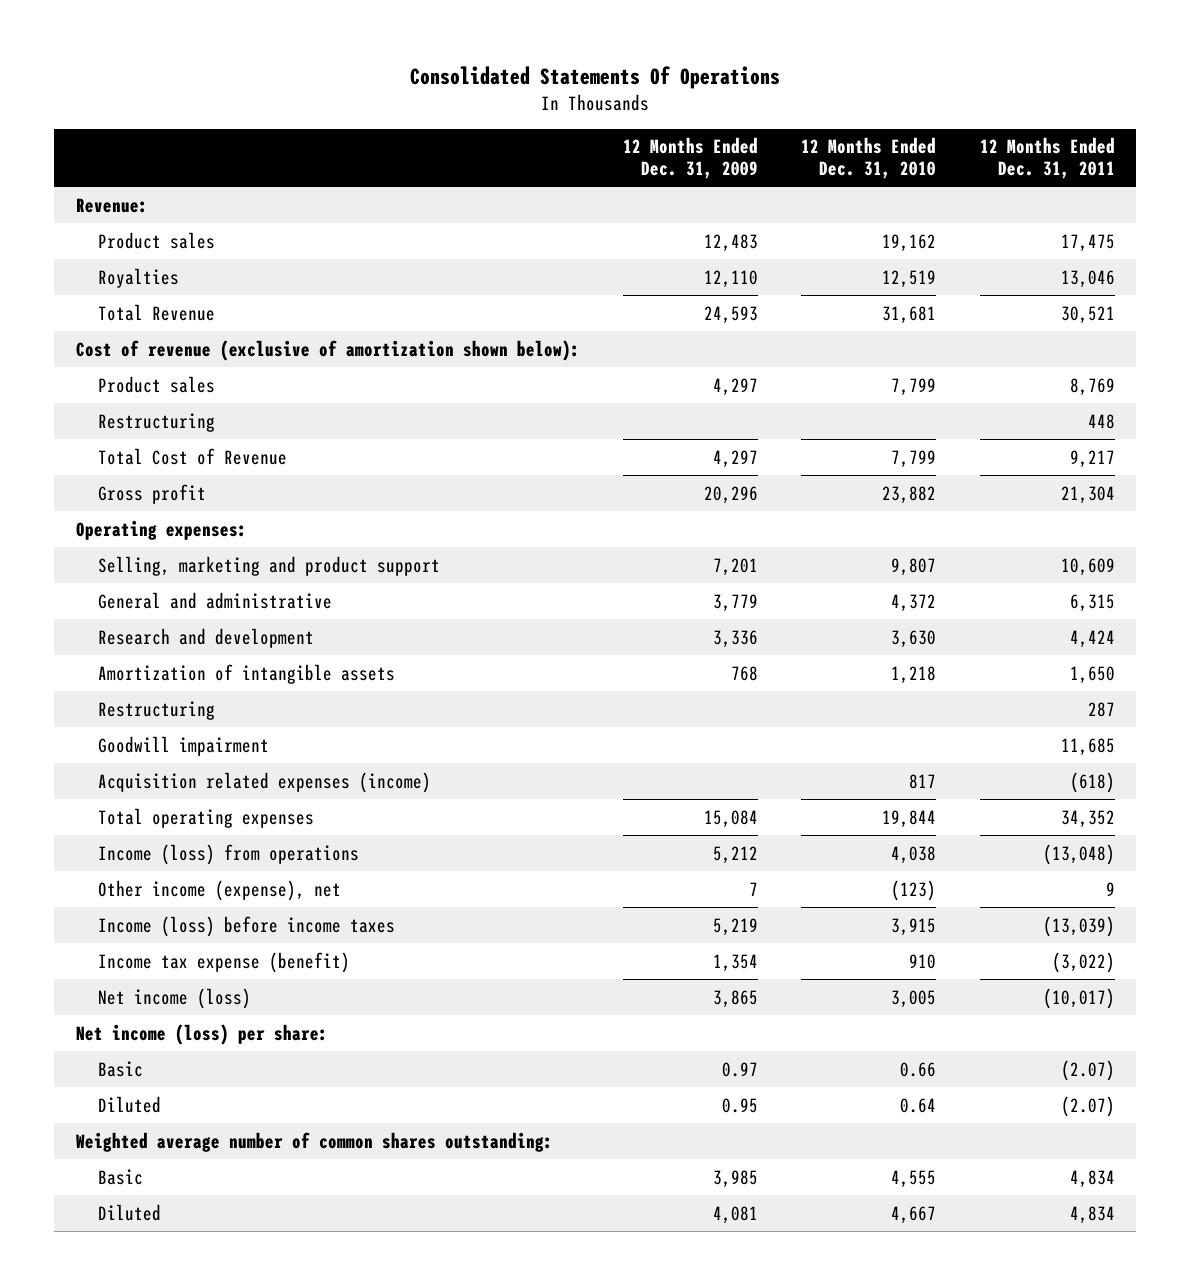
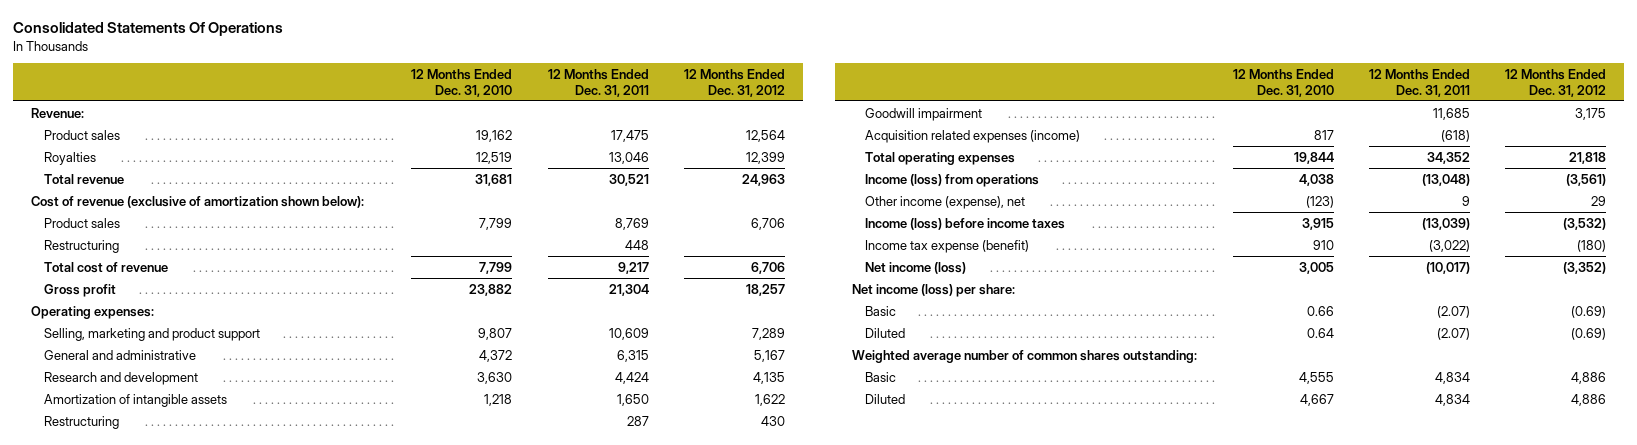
- | 12 Months Ended Dec. 31, 2009 | 12 Months Ended Dec. 31, 2010 | 12 Months Ended Dec. 31, 2011
+ | 12 Months Ended Dec. 31, 2010 | 12 Months Ended Dec. 31, 2011 | 12 Months Ended Dec. 31, 2012
- Total Revenue | 24,593 | 31,681 | 30,521
+ Total revenue | 31,681 | 30,521 | 24,963
- Total Cost of Revenue | 4,297 | 7,799 | 9,217
+ Total cost of revenue | 7,799 | 9,217 | 6,706

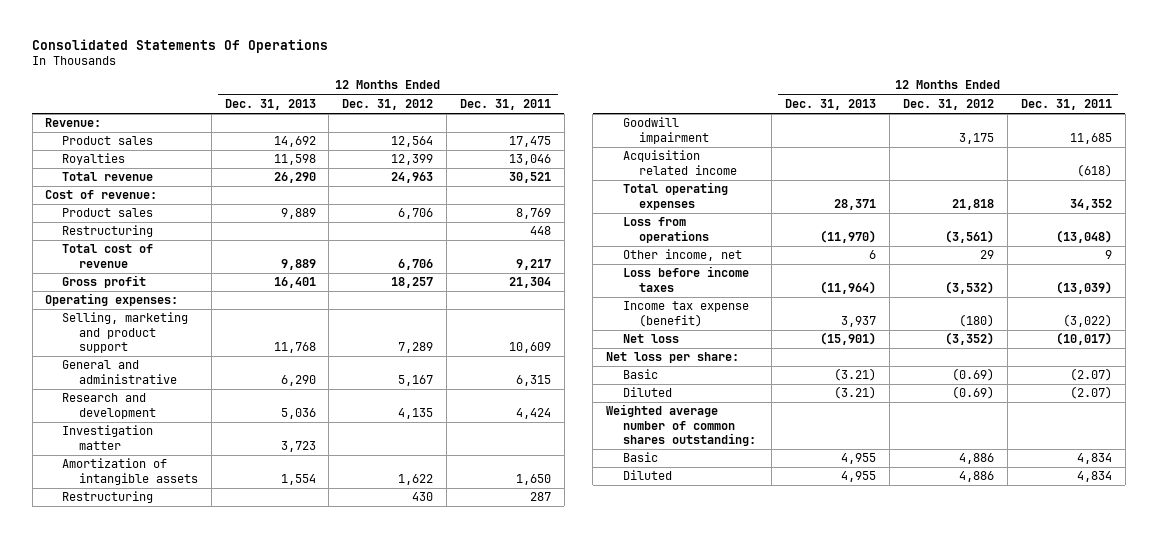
- | 12 Months Ended Dec. 31, 2010 | 12 Months Ended Dec. 31, 2011 | 12 Months Ended Dec. 31, 2012
+ | 12 Months Ended Dec. 31, 2013 | 12 Months Ended Dec. 31, 2012 | 12 Months Ended Dec. 31, 2011
- Cost of revenue (exclusive of amortization shown below):
+ Cost of revenue:
+ Investigation matter | 3,723 | |
- Acquisition related expenses (income) | 817 | (618) |
+ Acquisition related income | | | (618)
- Income (loss) from operations | 4,038 | (13,048) | (3,561)
- Other income (expense), net | (123) | 9 | 29
- Income (loss) before income taxes | 3,915 | (13,039) | (3,532)
+ Loss from operations | (11,970) | (3,561) | (13,048)
+ Other income, net | 6 | 29 | 9
+ Loss before income taxes | (11,964) | (3,532) | (13,039)
- Net income (loss) | 3,005 | (10,017) | (3,352)
- Net income (loss) per share:
+ Net loss | (15,901) | (3,352) | (10,017)
+ Net loss per share:

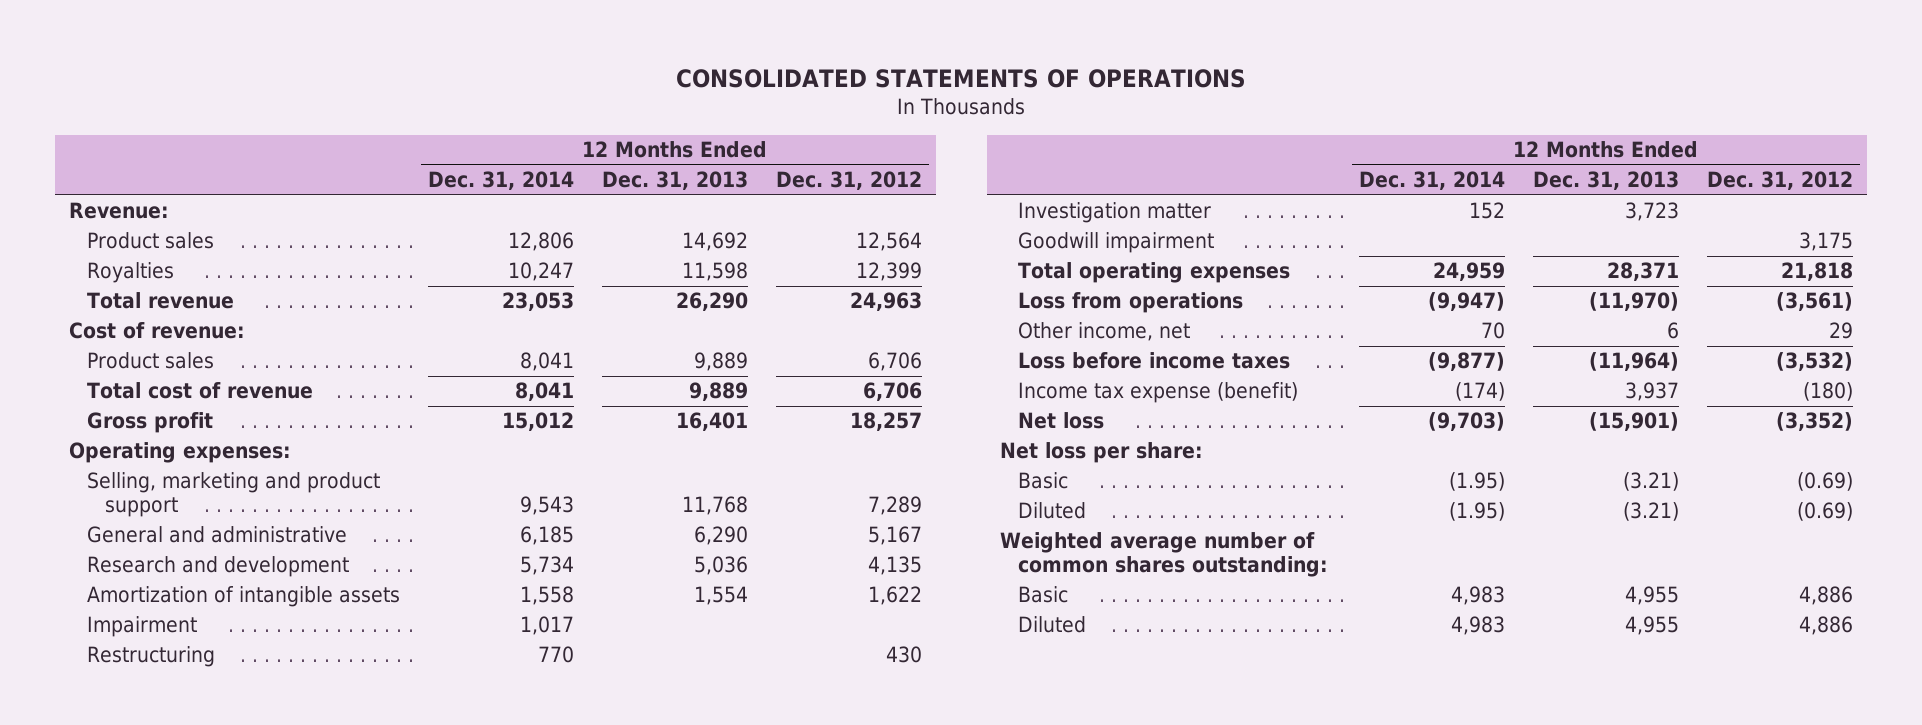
- Consolidated Statements Of Operations
+ CONSOLIDATED STATEMENTS OF OPERATIONS
- | 12 Months Ended Dec. 31, 2013 | 12 Months Ended Dec. 31, 2012 | 12 Months Ended Dec. 31, 2011
+ | 12 Months Ended Dec. 31, 2014 | 12 Months Ended Dec. 31, 2013 | 12 Months Ended Dec. 31, 2012
- Restructuring | | | 448
+ Impairment | 1,017 | |
moved down: Investigation matter | 152 | 3,723 |
- Acquisition related income | | | (618)

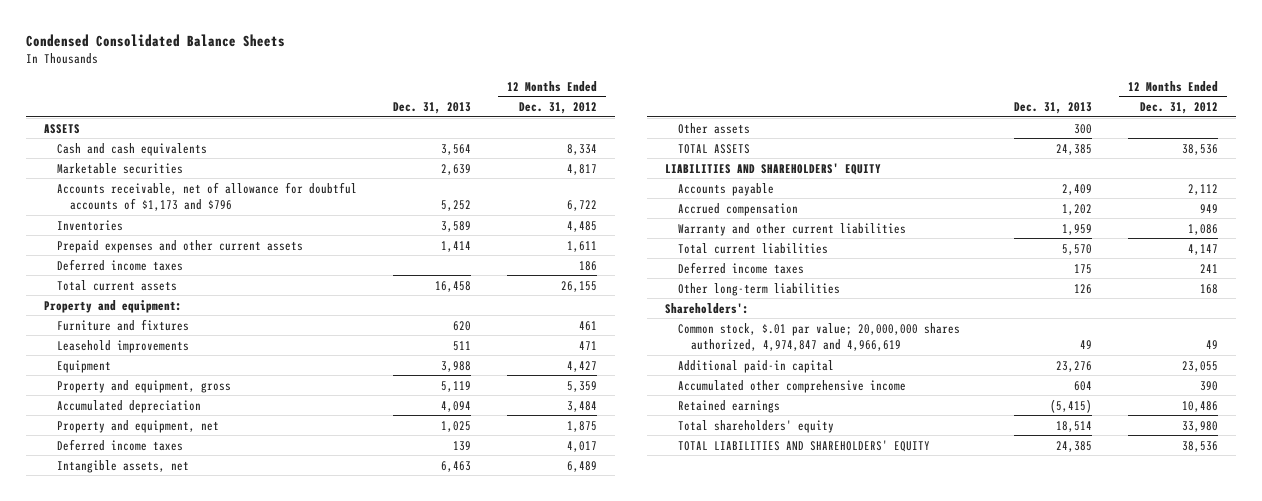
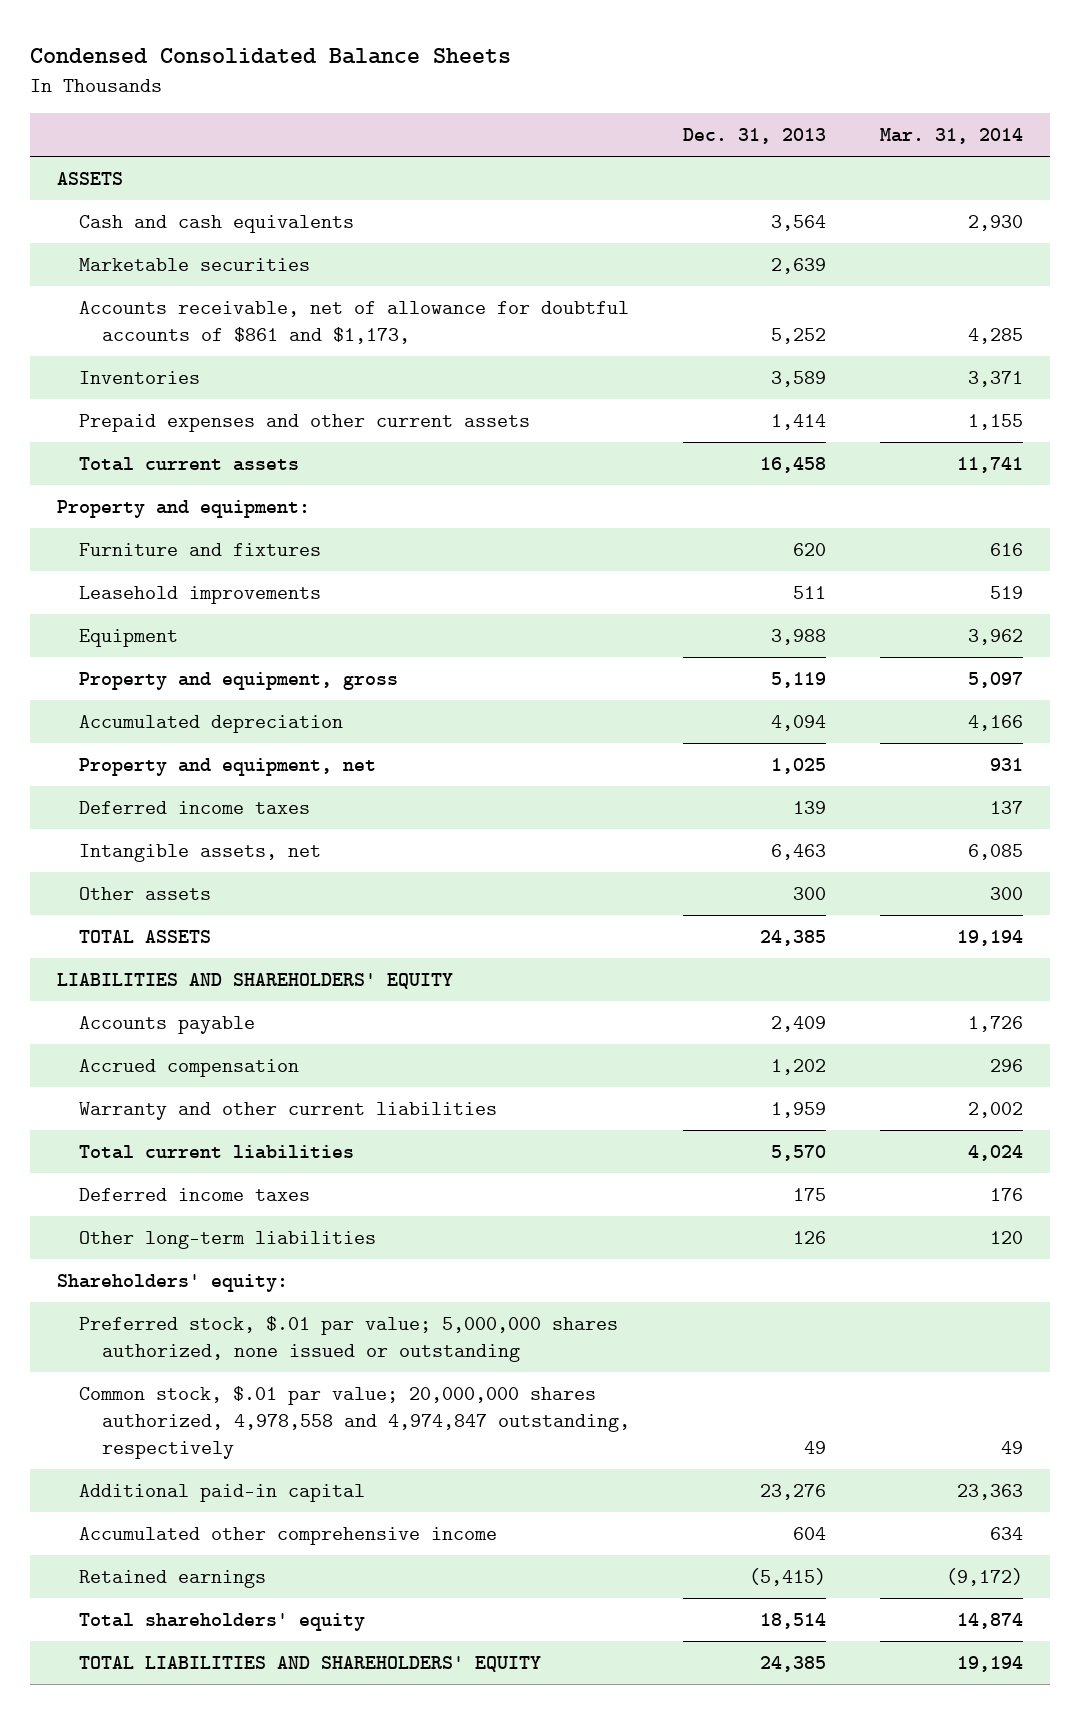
- | Dec. 31, 2013 | 12 Months Ended Dec. 31, 2012
+ | Dec. 31, 2013 | Mar. 31, 2014
- Accounts receivable, net of allowance for doubtful accounts of $1,173 and $796 | 5,252 | 6,722
+ Accounts receivable, net of allowance for doubtful accounts of $861 and $1,173, | 5,252 | 4,285
- Deferred income taxes | | 186
- Shareholders':
- Common stock, $.01 par value; 20,000,000 shares authorized, 4,974,847 and 4,966,619 | 49 | 49
+ Shareholders' equity:
+ Preferred stock, $.01 par value; 5,000,000 shares authorized, none issued or outstanding
+ Common stock, $.01 par value; 20,000,000 shares authorized, 4,978,558 and 4,974,847 outstanding, respectively | 49 | 49

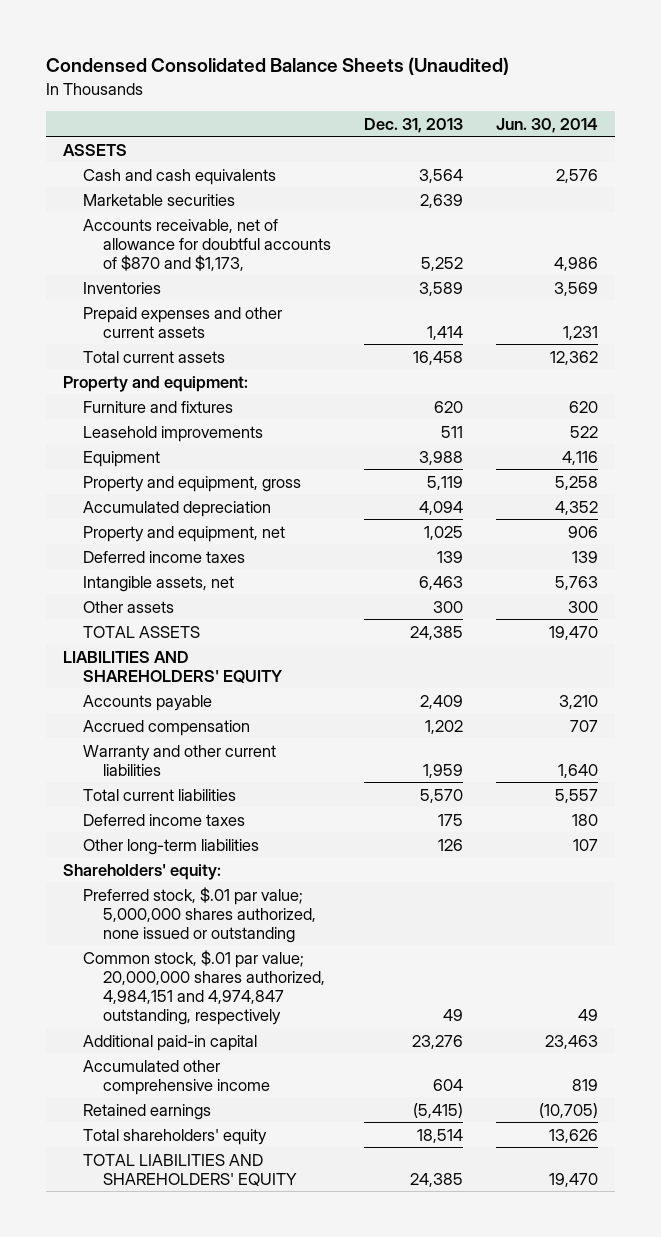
- Condensed Consolidated Balance Sheets
+ Condensed Consolidated Balance Sheets (Unaudited)
- | Dec. 31, 2013 | Mar. 31, 2014
+ | Dec. 31, 2013 | Jun. 30, 2014
- Accounts receivable, net of allowance for doubtful accounts of $861 and $1,173, | 5,252 | 4,285
+ Accounts receivable, net of allowance for doubtful accounts of $870 and $1,173, | 5,252 | 4,986
- Common stock, $.01 par value; 20,000,000 shares authorized, 4,978,558 and 4,974,847 outstanding, respectively | 49 | 49
+ Common stock, $.01 par value; 20,000,000 shares authorized, 4,984,151 and 4,974,847 outstanding, respectively | 49 | 49

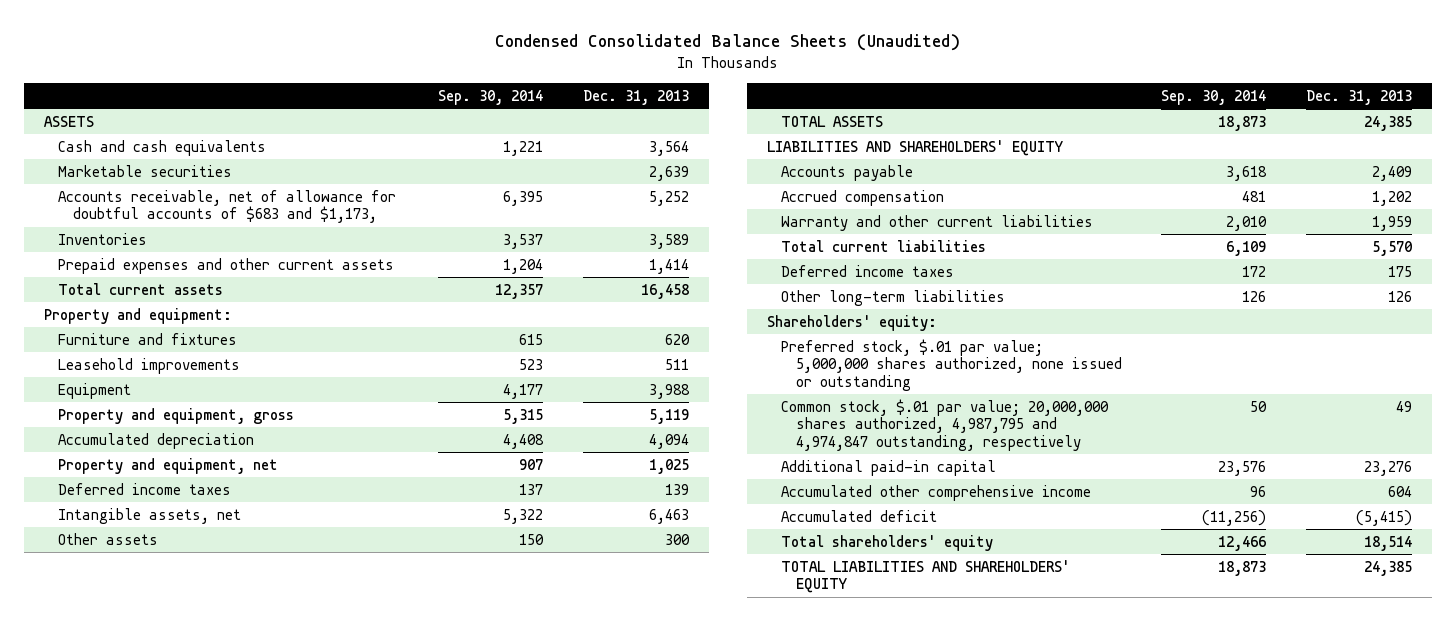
- | Dec. 31, 2013 | Jun. 30, 2014
+ | Sep. 30, 2014 | Dec. 31, 2013
- Accounts receivable, net of allowance for doubtful accounts of $870 and $1,173, | 5,252 | 4,986
+ Accounts receivable, net of allowance for doubtful accounts of $683 and $1,173, | 6,395 | 5,252
- Common stock, $.01 par value; 20,000,000 shares authorized, 4,984,151 and 4,974,847 outstanding, respectively | 49 | 49
+ Common stock, $.01 par value; 20,000,000 shares authorized, 4,987,795 and 4,974,847 outstanding, respectively | 50 | 49
- Retained earnings | (5,415) | (10,705)
+ Accumulated deficit | (11,256) | (5,415)

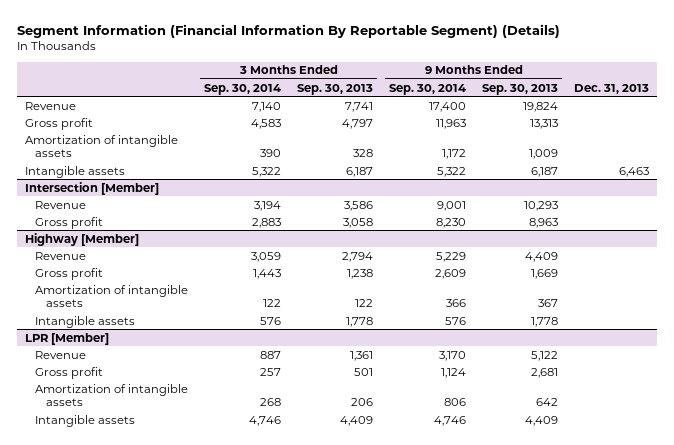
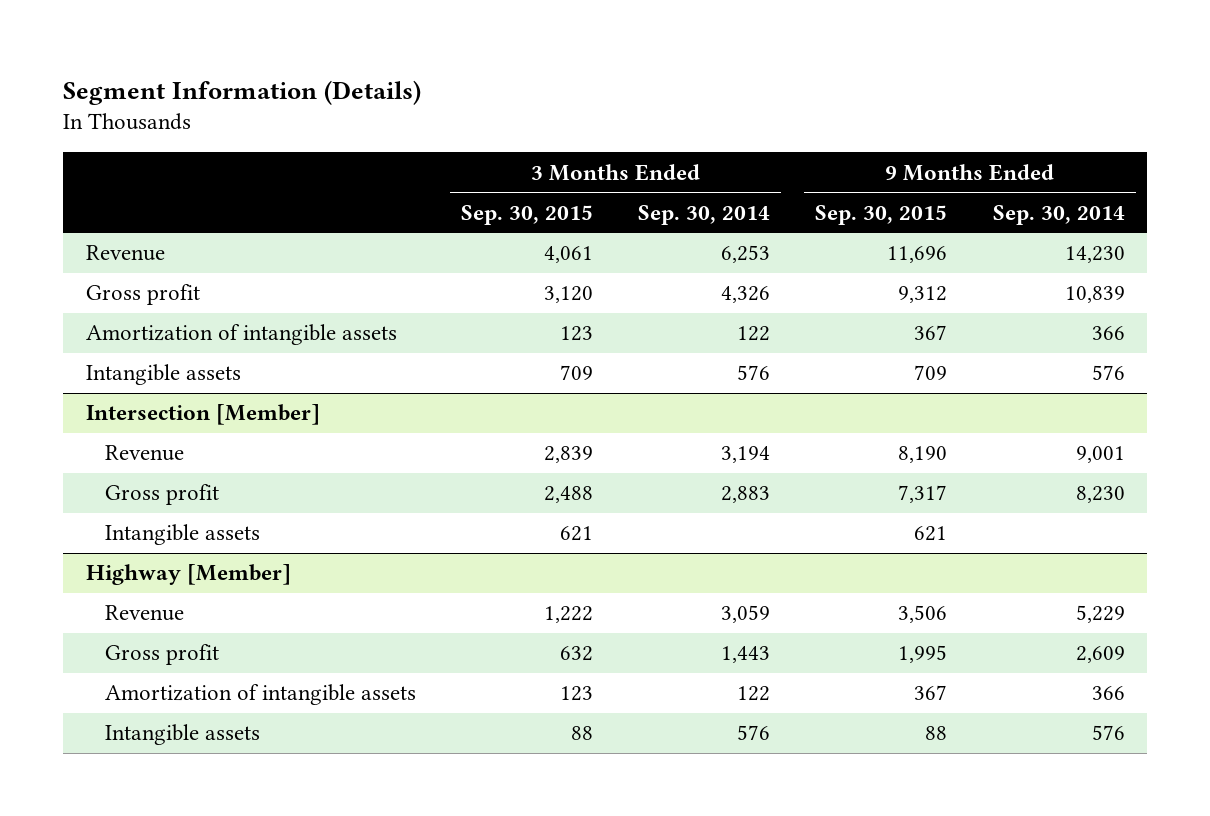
- Segment Information (Financial Information By Reportable Segment) (Details)
+ Segment Information (Details)
- | 3 Months Ended Sep. 30, 2014 | 3 Months Ended Sep. 30, 2013 | 9 Months Ended Sep. 30, 2014 | 9 Months Ended Sep. 30, 2013 | Dec. 31, 2013
+ | 3 Months Ended Sep. 30, 2015 | 3 Months Ended Sep. 30, 2014 | 9 Months Ended Sep. 30, 2015 | 9 Months Ended Sep. 30, 2014
- Revenue | 7,140 | 7,741 | 17,400 | 19,824 |
- Gross profit | 4,583 | 4,797 | 11,963 | 13,313 |
- Amortization of intangible assets | 390 | 328 | 1,172 | 1,009 |
- Intangible assets | 5,322 | 6,187 | 5,322 | 6,187 | 6,463
+ Revenue | 4,061 | 6,253 | 11,696 | 14,230
+ Gross profit | 3,120 | 4,326 | 9,312 | 10,839
+ Amortization of intangible assets | 123 | 122 | 367 | 366
+ Intangible assets | 709 | 576 | 709 | 576
@ Intersection [Member]
+ Intangible assets | 621 | | 621 |
- LPR [Member]
- Revenue | 887 | 1,361 | 3,170 | 5,122 |
- Gross profit | 257 | 501 | 1,124 | 2,681 |
- Amortization of intangible assets | 268 | 206 | 806 | 642 |
- Intangible assets | 4,746 | 4,409 | 4,746 | 4,409 |

